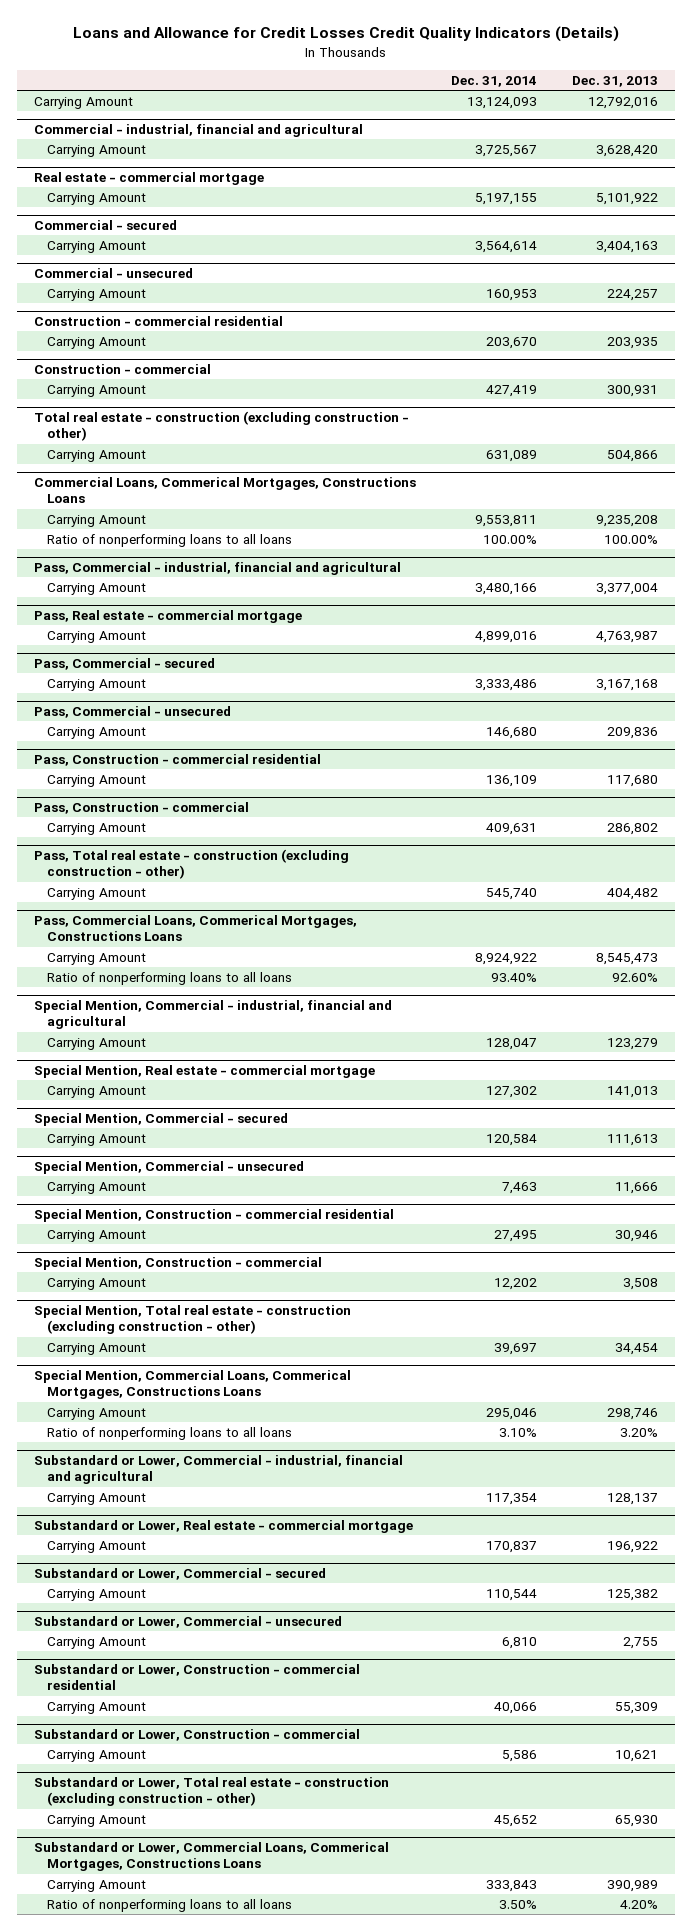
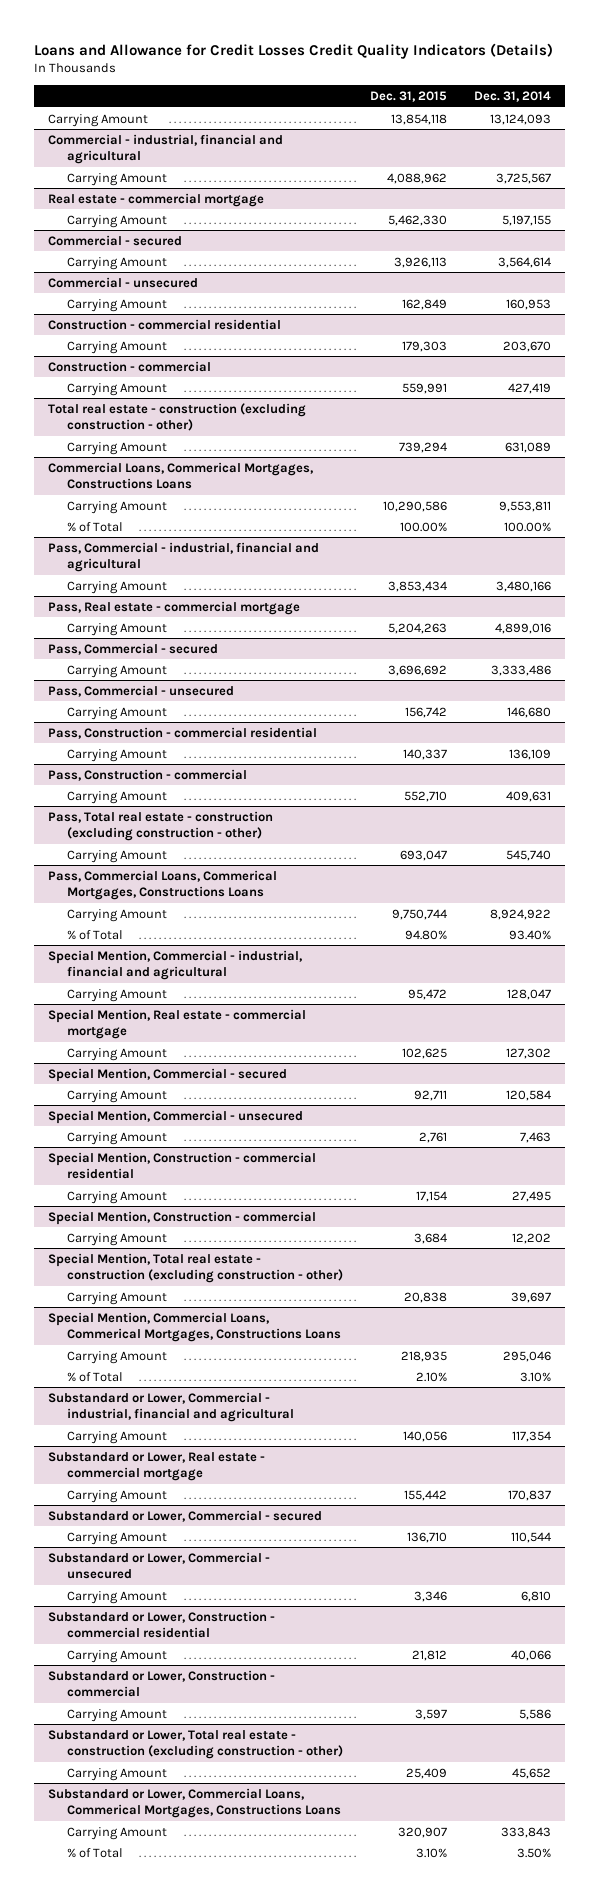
- | Dec. 31, 2014 | Dec. 31, 2013
+ | Dec. 31, 2015 | Dec. 31, 2014
@ Commercial Loans, Commerical Mortgages, Constructions Loans
- Ratio of nonperforming loans to all loans | 100.00% | 100.00%
+ % of Total | 100.00% | 100.00%
@ Pass, Commercial Loans, Commerical Mortgages, Constructions Loans
- Ratio of nonperforming loans to all loans | 93.40% | 92.60%
+ % of Total | 94.80% | 93.40%
@ Special Mention, Commercial Loans, Commerical Mortgages, Constructions Loans
- Ratio of nonperforming loans to all loans | 3.10% | 3.20%
+ % of Total | 2.10% | 3.10%
@ Substandard or Lower, Commercial Loans, Commerical Mortgages, Constructions Loans
- Ratio of nonperforming loans to all loans | 3.50% | 4.20%
+ % of Total | 3.10% | 3.50%

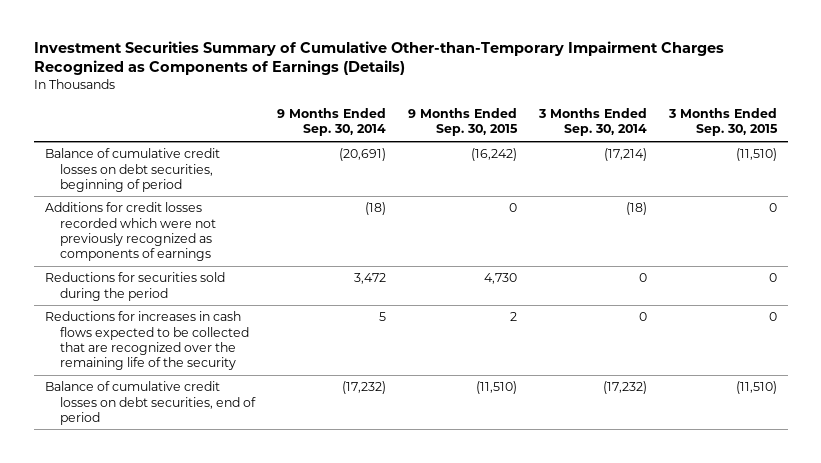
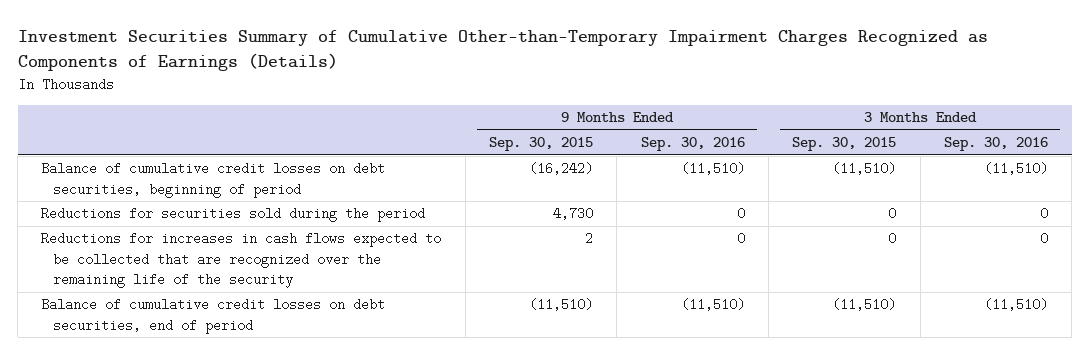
- | 9 Months Ended Sep. 30, 2014 | 9 Months Ended Sep. 30, 2015 | 3 Months Ended Sep. 30, 2014 | 3 Months Ended Sep. 30, 2015
+ | 9 Months Ended Sep. 30, 2015 | 9 Months Ended Sep. 30, 2016 | 3 Months Ended Sep. 30, 2015 | 3 Months Ended Sep. 30, 2016
- Additions for credit losses recorded which were not previously recognized as components of earnings | (18) | 0 | (18) | 0

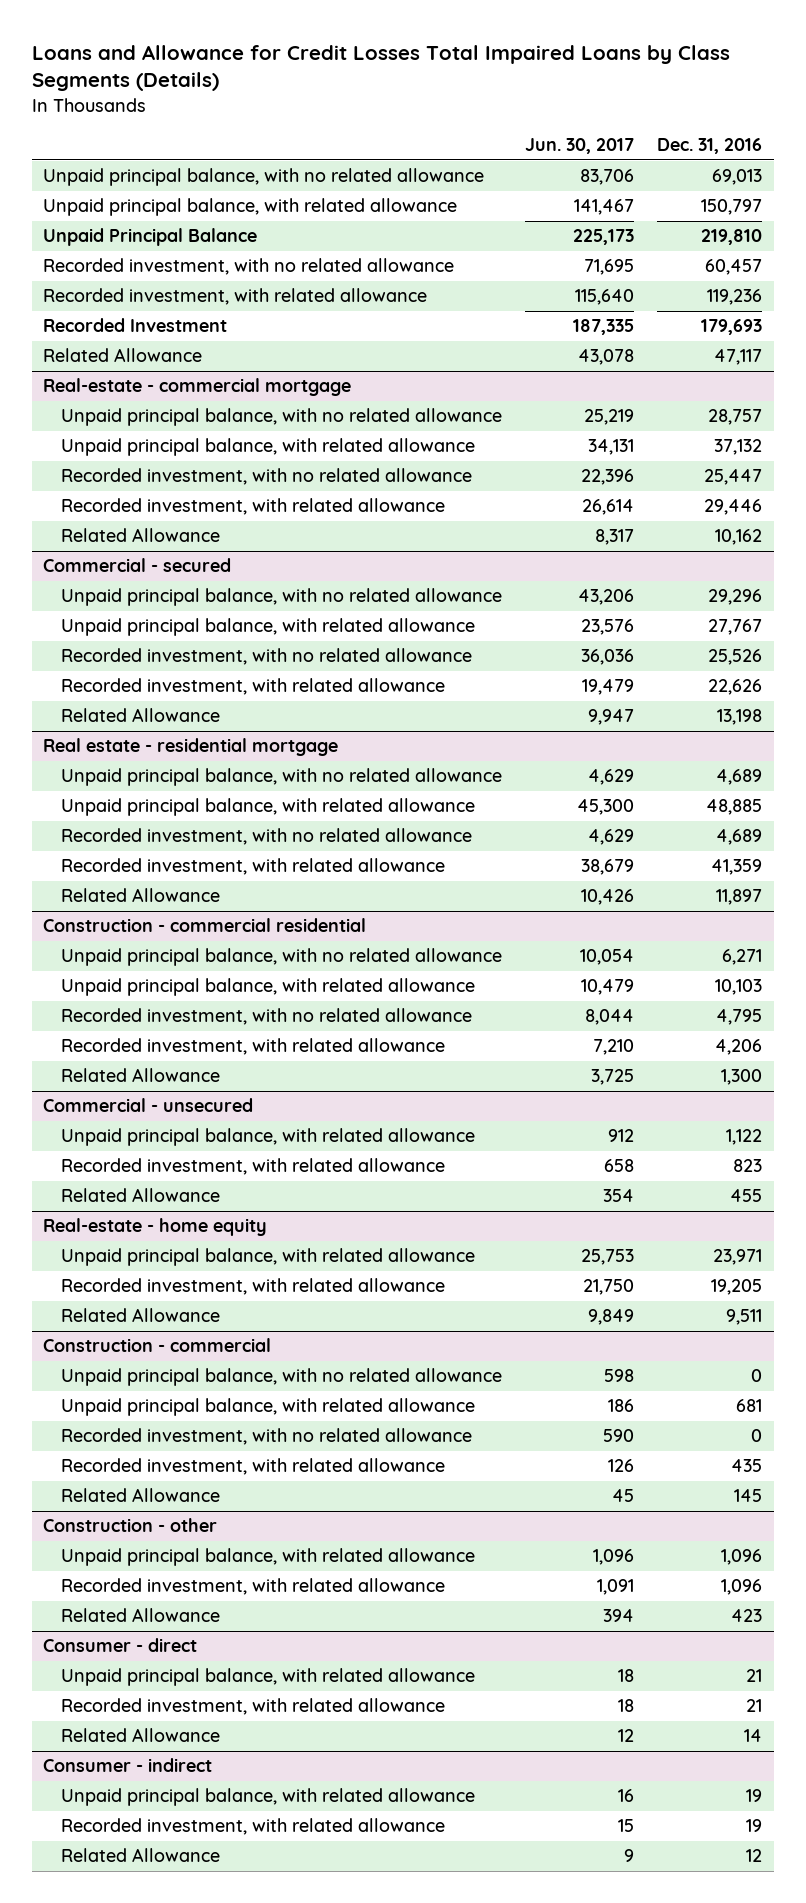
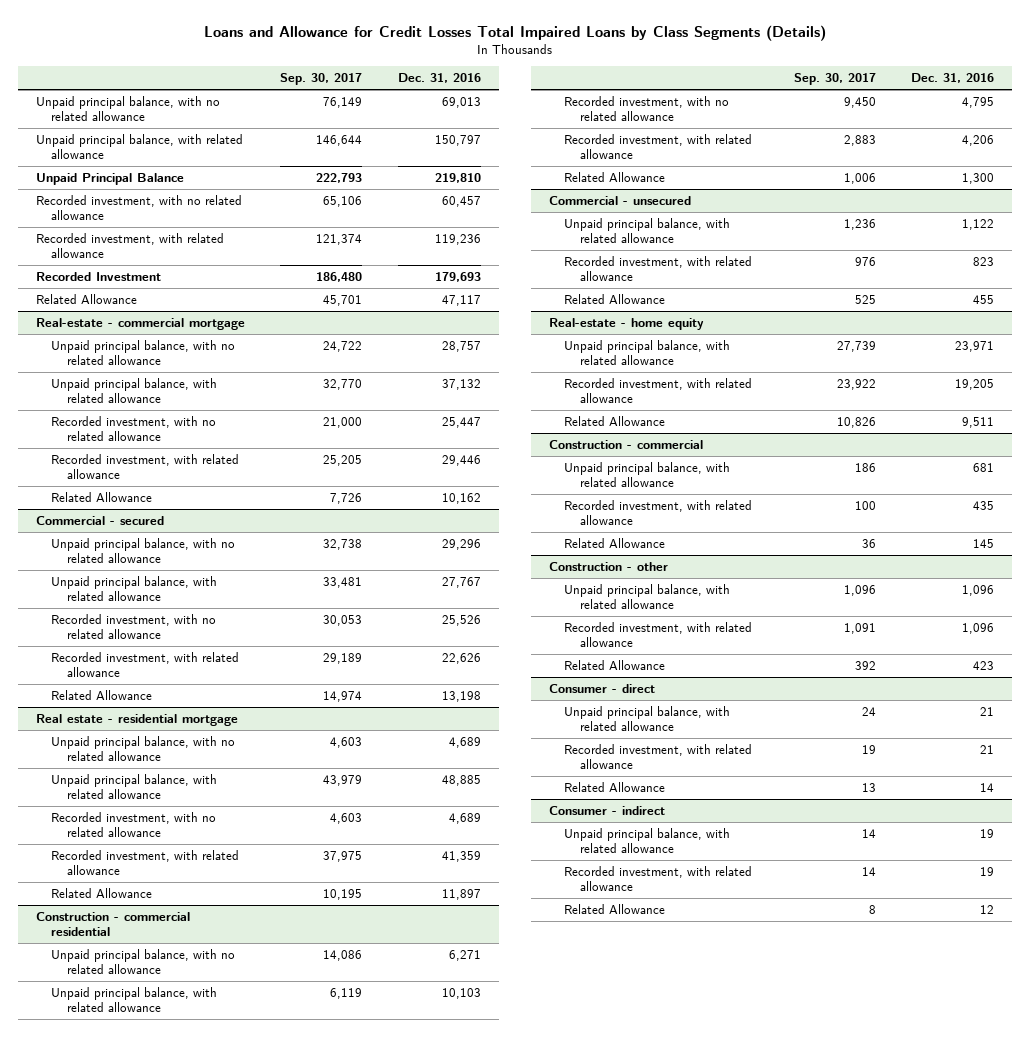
- | Jun. 30, 2017 | Dec. 31, 2016
+ | Sep. 30, 2017 | Dec. 31, 2016
@ Construction - commercial
- Unpaid principal balance, with no related allowance | 598 | 0
- Recorded investment, with no related allowance | 590 | 0

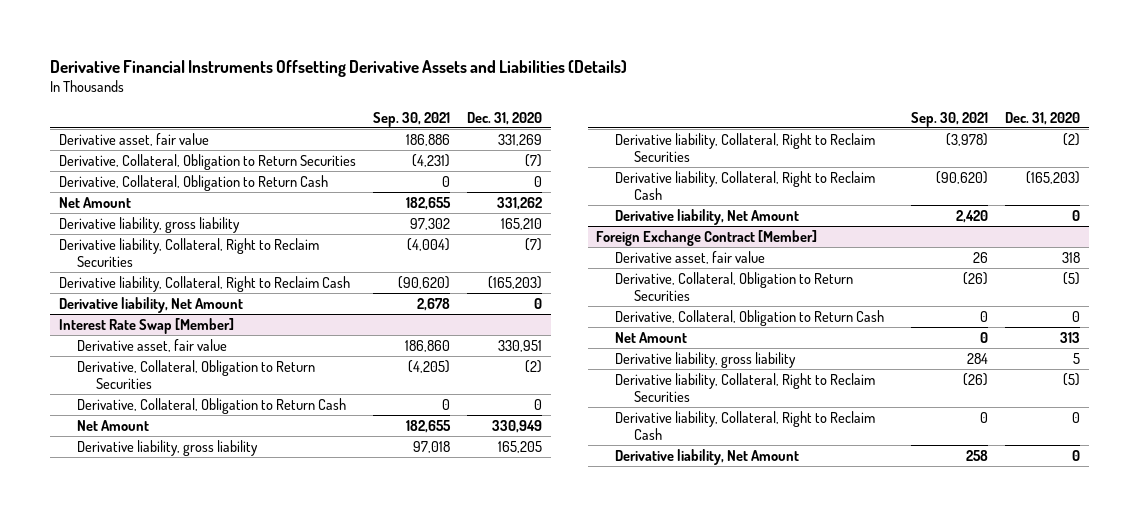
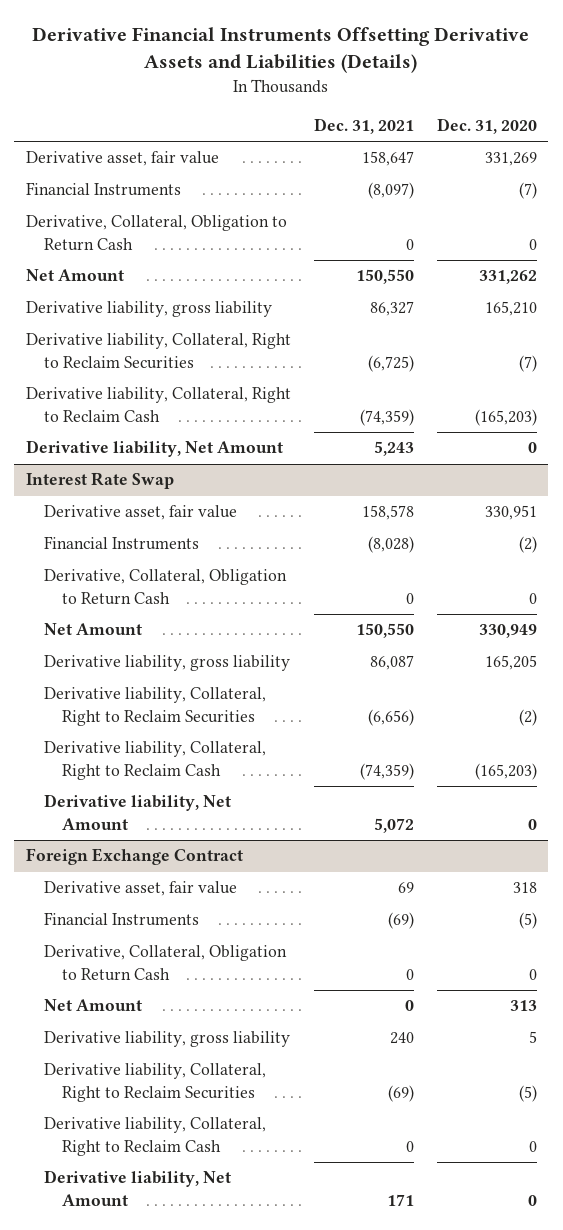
- | Sep. 30, 2021 | Dec. 31, 2020
+ | Dec. 31, 2021 | Dec. 31, 2020
- Derivative, Collateral, Obligation to Return Securities | (4,231) | (7)
+ Financial Instruments | (8,097) | (7)
- Interest Rate Swap [Member]
+ Interest Rate Swap
- Derivative, Collateral, Obligation to Return Securities | (4,205) | (2)
+ Financial Instruments | (8,028) | (2)
- Foreign Exchange Contract [Member]
+ Foreign Exchange Contract
- Derivative, Collateral, Obligation to Return Securities | (26) | (5)
+ Financial Instruments | (69) | (5)

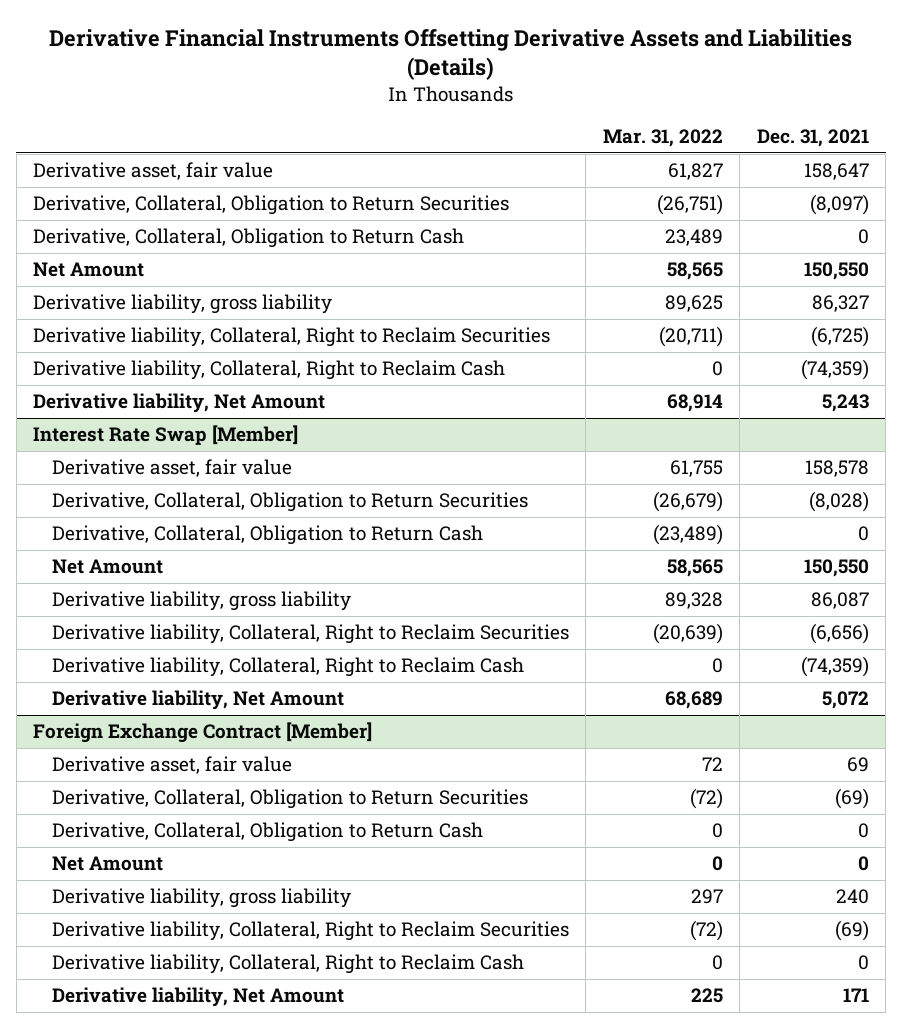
- | Dec. 31, 2021 | Dec. 31, 2020
+ | Mar. 31, 2022 | Dec. 31, 2021
- Financial Instruments | (8,097) | (7)
+ Derivative, Collateral, Obligation to Return Securities | (26,751) | (8,097)
- Interest Rate Swap
+ Interest Rate Swap [Member]
- Financial Instruments | (8,028) | (2)
+ Derivative, Collateral, Obligation to Return Securities | (26,679) | (8,028)
- Foreign Exchange Contract
+ Foreign Exchange Contract [Member]
- Financial Instruments | (69) | (5)
+ Derivative, Collateral, Obligation to Return Securities | (72) | (69)

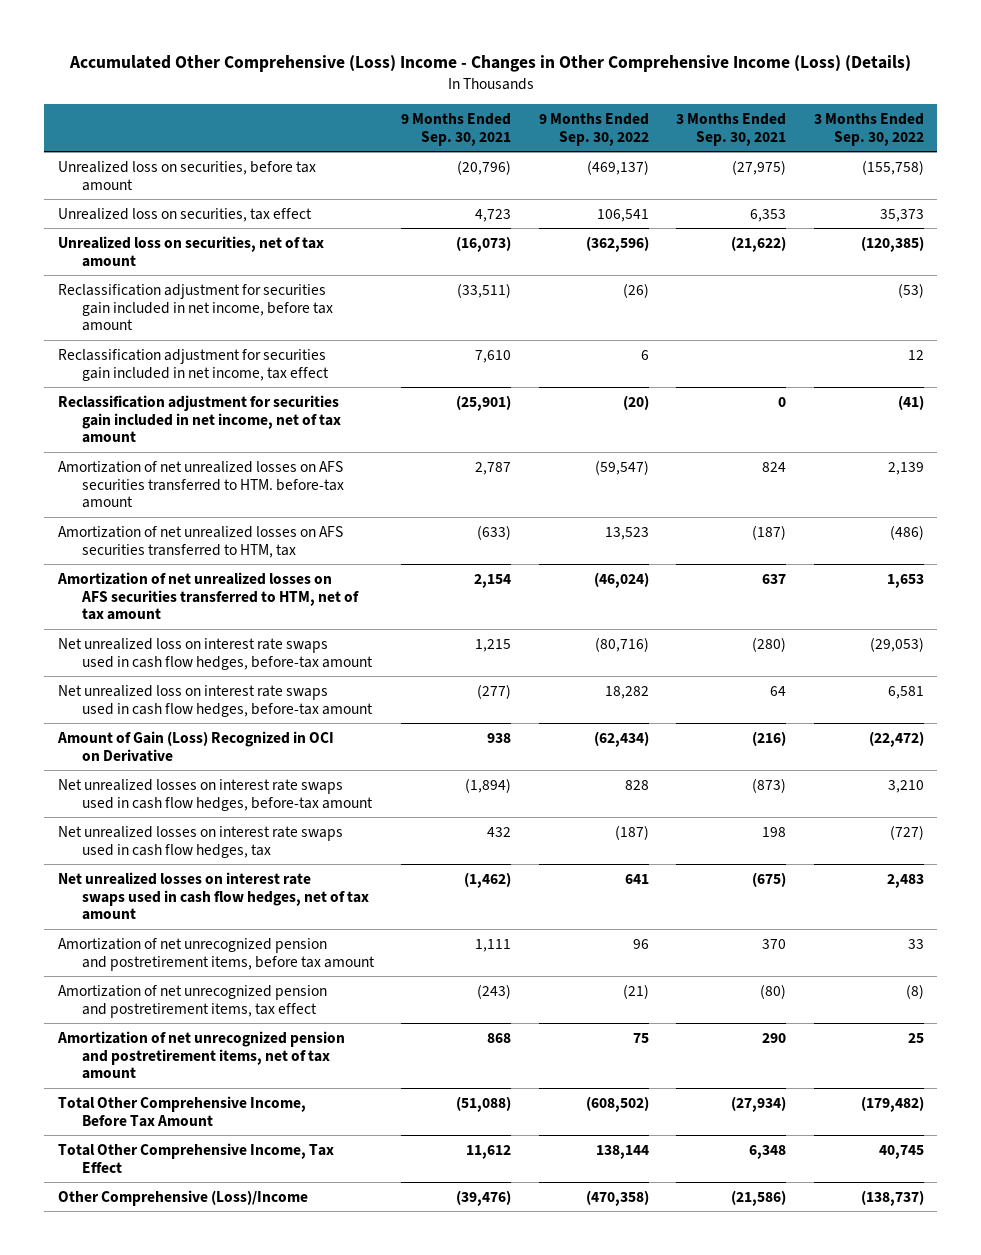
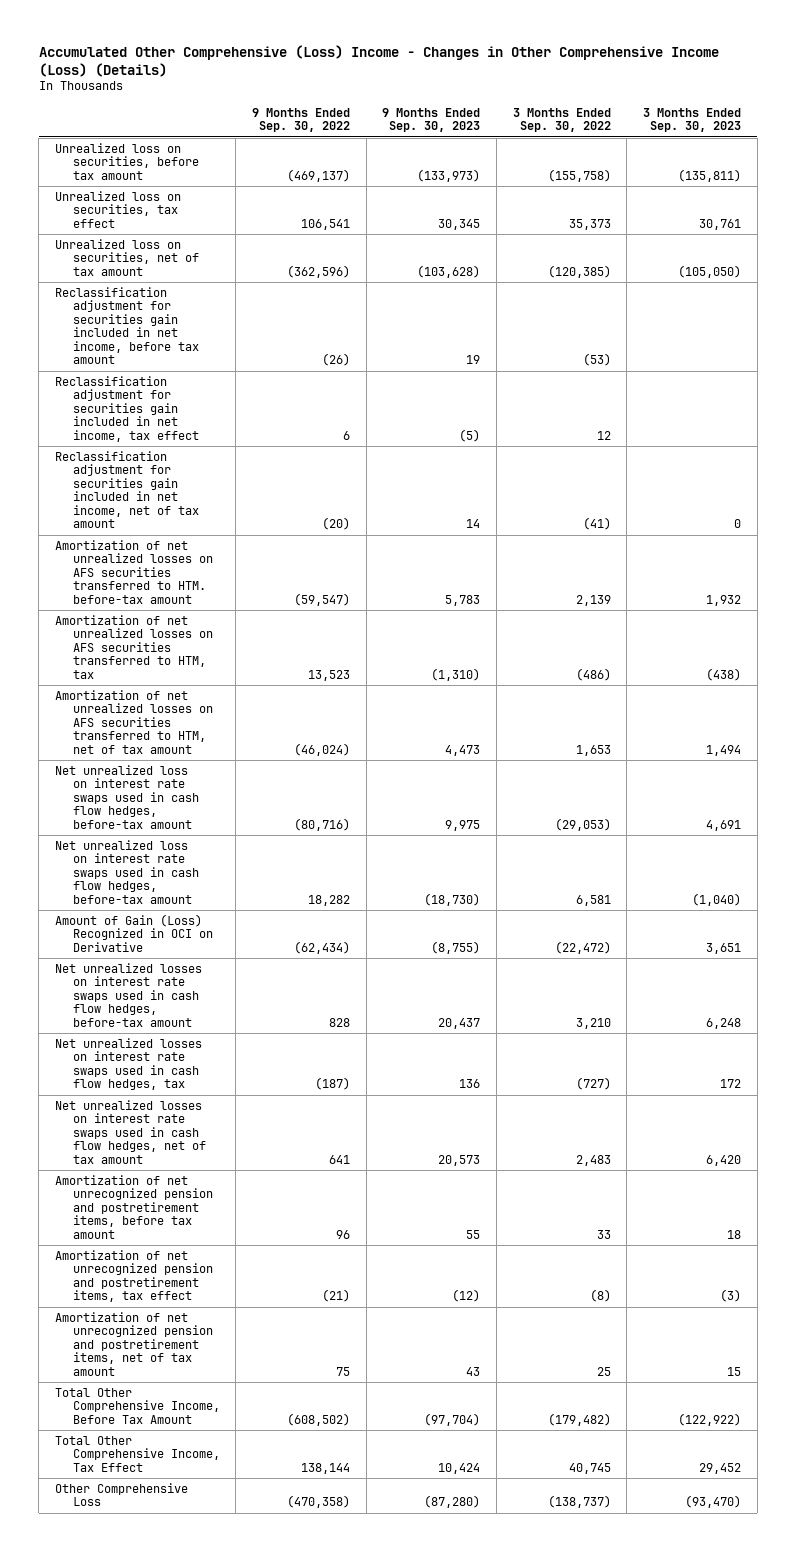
- | 9 Months Ended Sep. 30, 2021 | 9 Months Ended Sep. 30, 2022 | 3 Months Ended Sep. 30, 2021 | 3 Months Ended Sep. 30, 2022
+ | 9 Months Ended Sep. 30, 2022 | 9 Months Ended Sep. 30, 2023 | 3 Months Ended Sep. 30, 2022 | 3 Months Ended Sep. 30, 2023
- Other Comprehensive (Loss)/Income | (39,476) | (470,358) | (21,586) | (138,737)
+ Other Comprehensive Loss | (470,358) | (87,280) | (138,737) | (93,470)

